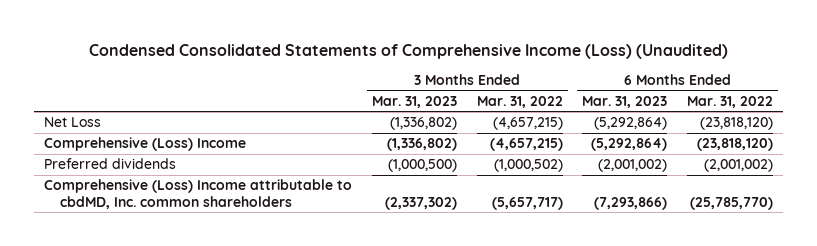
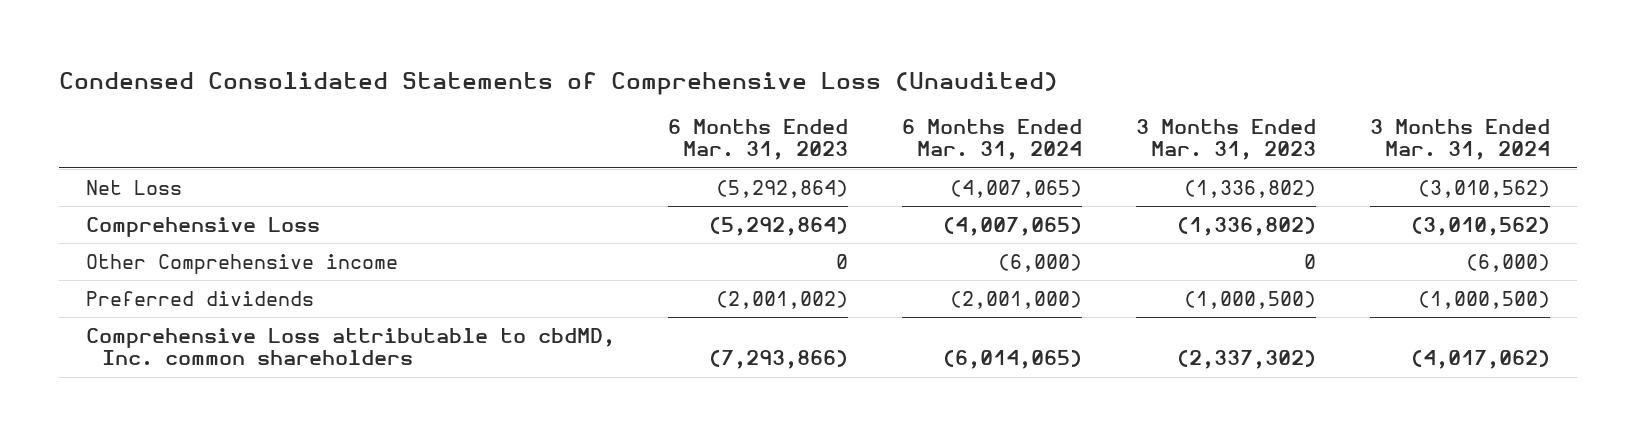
- Condensed Consolidated Statements of Comprehensive Income (Loss) (Unaudited)
+ Condensed Consolidated Statements of Comprehensive Loss (Unaudited)
- | 3 Months Ended Mar. 31, 2023 | 3 Months Ended Mar. 31, 2022 | 6 Months Ended Mar. 31, 2023 | 6 Months Ended Mar. 31, 2022
+ | 6 Months Ended Mar. 31, 2023 | 6 Months Ended Mar. 31, 2024 | 3 Months Ended Mar. 31, 2023 | 3 Months Ended Mar. 31, 2024
- Comprehensive (Loss) Income | (1,336,802) | (4,657,215) | (5,292,864) | (23,818,120)
+ Comprehensive Loss | (5,292,864) | (4,007,065) | (1,336,802) | (3,010,562)
+ Other Comprehensive income | 0 | (6,000) | 0 | (6,000)
- Comprehensive (Loss) Income attributable to cbdMD, Inc. common shareholders | (2,337,302) | (5,657,717) | (7,293,866) | (25,785,770)
+ Comprehensive Loss attributable to cbdMD, Inc. common shareholders | (7,293,866) | (6,014,065) | (2,337,302) | (4,017,062)

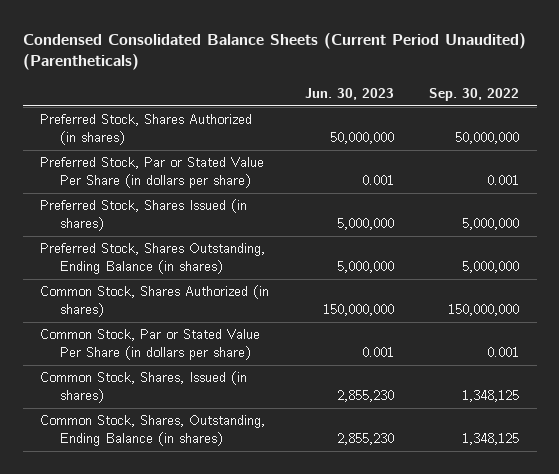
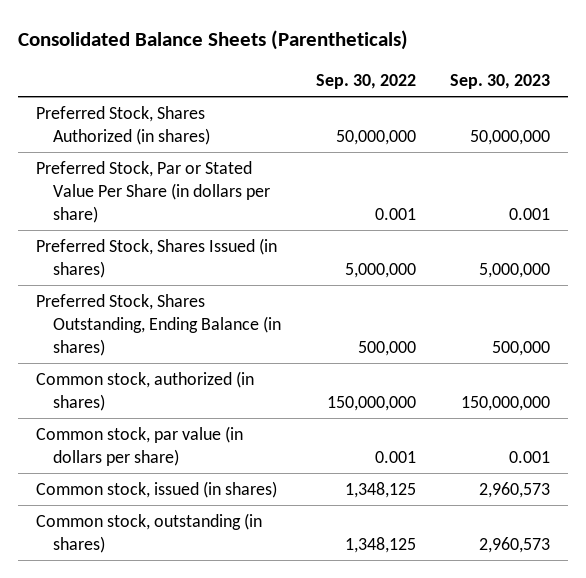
- Condensed Consolidated Balance Sheets (Current Period Unaudited) (Parentheticals)
+ Consolidated Balance Sheets (Parentheticals)
- | Jun. 30, 2023 | Sep. 30, 2022
+ | Sep. 30, 2022 | Sep. 30, 2023
- Preferred Stock, Shares Outstanding, Ending Balance (in shares) | 5,000,000 | 5,000,000
- Common Stock, Shares Authorized (in shares) | 150,000,000 | 150,000,000
- Common Stock, Par or Stated Value Per Share (in dollars per share) | 0.001 | 0.001
- Common Stock, Shares, Issued (in shares) | 2,855,230 | 1,348,125
- Common Stock, Shares, Outstanding, Ending Balance (in shares) | 2,855,230 | 1,348,125
+ Preferred Stock, Shares Outstanding, Ending Balance (in shares) | 500,000 | 500,000
+ Common stock, authorized (in shares) | 150,000,000 | 150,000,000
+ Common stock, par value (in dollars per share) | 0.001 | 0.001
+ Common stock, issued (in shares) | 1,348,125 | 2,960,573
+ Common stock, outstanding (in shares) | 1,348,125 | 2,960,573

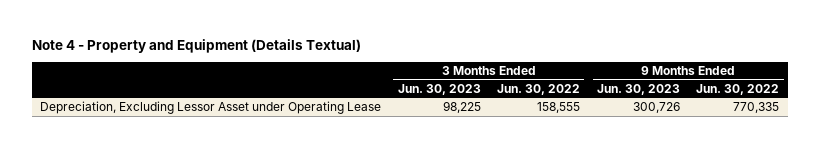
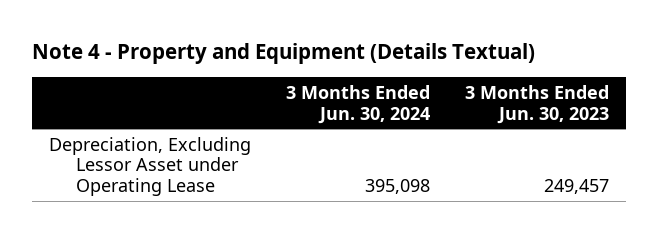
- | 3 Months Ended Jun. 30, 2023 | 3 Months Ended Jun. 30, 2022 | 9 Months Ended Jun. 30, 2023 | 9 Months Ended Jun. 30, 2022
+ | 3 Months Ended Jun. 30, 2024 | 3 Months Ended Jun. 30, 2023
- Depreciation, Excluding Lessor Asset under Operating Lease | 98,225 | 158,555 | 300,726 | 770,335
+ Depreciation, Excluding Lessor Asset under Operating Lease | 395,098 | 249,457

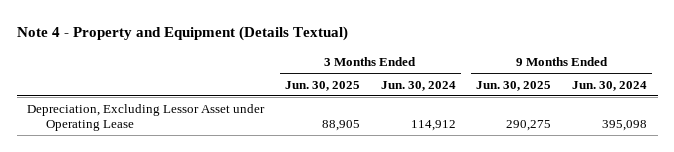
- | 3 Months Ended Jun. 30, 2024 | 3 Months Ended Jun. 30, 2023
+ | 3 Months Ended Jun. 30, 2025 | 3 Months Ended Jun. 30, 2024 | 9 Months Ended Jun. 30, 2025 | 9 Months Ended Jun. 30, 2024
- Depreciation, Excluding Lessor Asset under Operating Lease | 395,098 | 249,457
+ Depreciation, Excluding Lessor Asset under Operating Lease | 88,905 | 114,912 | 290,275 | 395,098

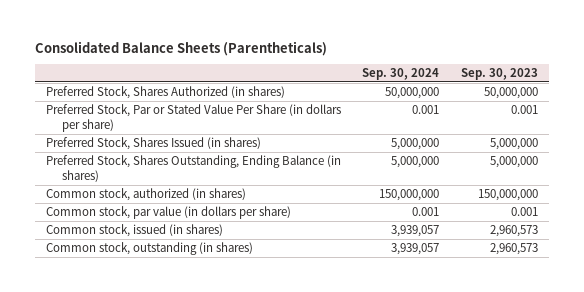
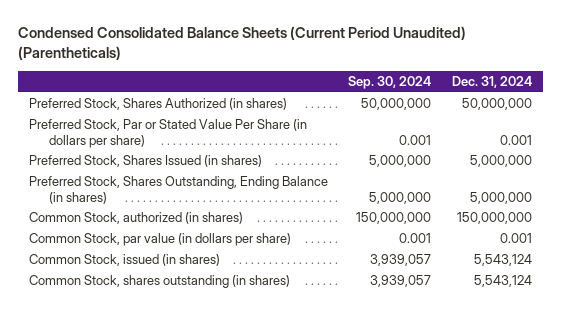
- Consolidated Balance Sheets (Parentheticals)
+ Condensed Consolidated Balance Sheets (Current Period Unaudited) (Parentheticals)
- | Sep. 30, 2024 | Sep. 30, 2023
+ | Sep. 30, 2024 | Dec. 31, 2024
- Common stock, authorized (in shares) | 150,000,000 | 150,000,000
- Common stock, par value (in dollars per share) | 0.001 | 0.001
- Common stock, issued (in shares) | 3,939,057 | 2,960,573
- Common stock, outstanding (in shares) | 3,939,057 | 2,960,573
+ Common Stock, authorized (in shares) | 150,000,000 | 150,000,000
+ Common Stock, par value (in dollars per share) | 0.001 | 0.001
+ Common Stock, issued (in shares) | 3,939,057 | 5,543,124
+ Common Stock, shares outstanding (in shares) | 3,939,057 | 5,543,124

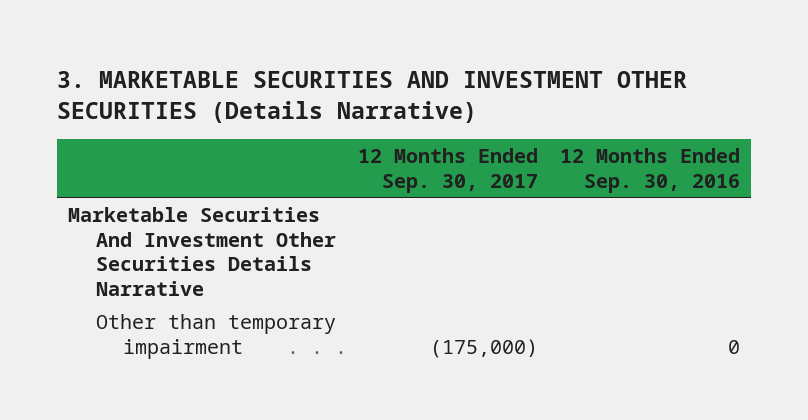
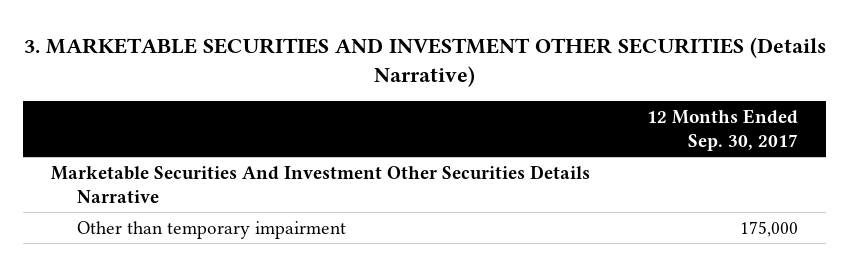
- | 12 Months Ended Sep. 30, 2017 | 12 Months Ended Sep. 30, 2016
+ | 12 Months Ended Sep. 30, 2017
- Other than temporary impairment | (175,000) | 0
+ Other than temporary impairment | 175,000

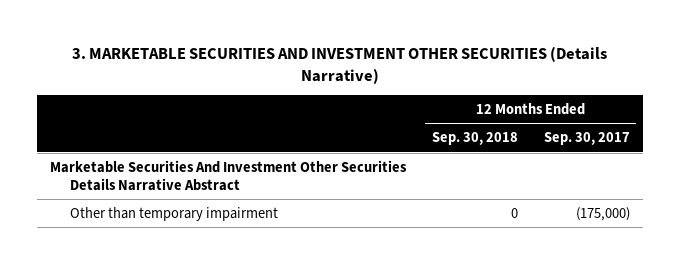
- | 12 Months Ended Sep. 30, 2017
+ | 12 Months Ended Sep. 30, 2018 | 12 Months Ended Sep. 30, 2017
- Marketable Securities And Investment Other Securities Details Narrative
- Other than temporary impairment | 175,000
+ Marketable Securities And Investment Other Securities Details Narrative Abstract
+ Other than temporary impairment | 0 | (175,000)

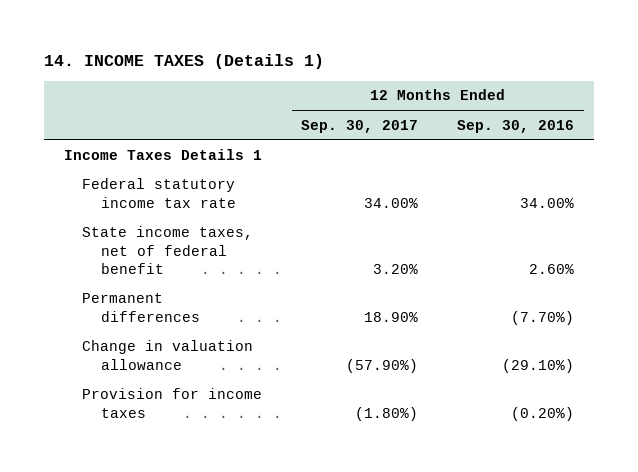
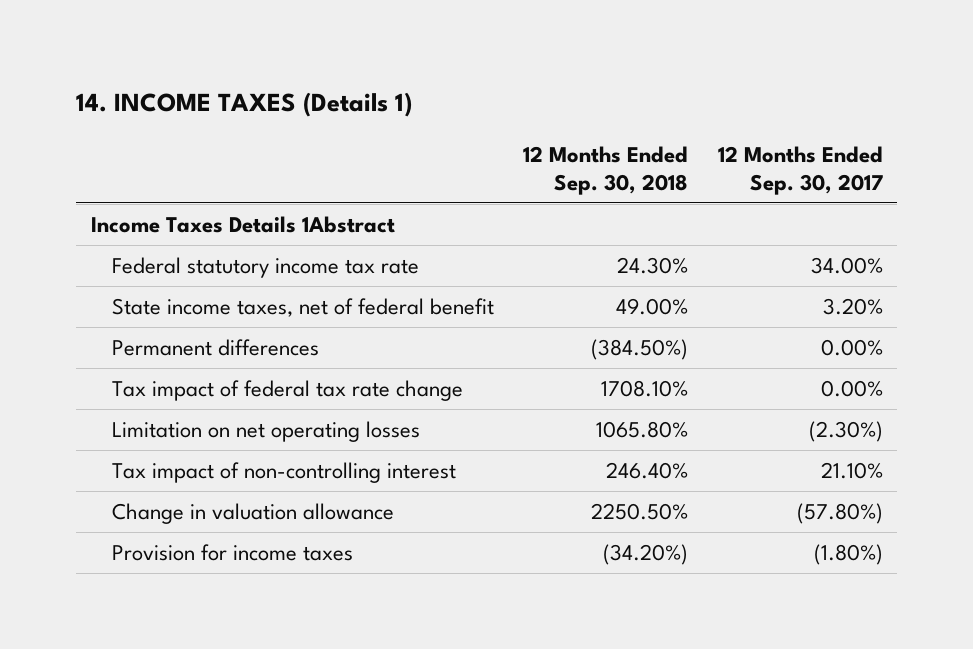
- | 12 Months Ended Sep. 30, 2017 | 12 Months Ended Sep. 30, 2016
+ | 12 Months Ended Sep. 30, 2018 | 12 Months Ended Sep. 30, 2017
- Income Taxes Details 1
+ Income Taxes Details 1Abstract
- Permanent differences | 18.90% | (7.70%)
- Change in valuation allowance | (57.90%) | (29.10%)
+ Permanent differences | (384.50%) | 0.00%
+ Tax impact of federal tax rate change | 1708.10% | 0.00%
+ Limitation on net operating losses | 1065.80% | (2.30%)
+ Tax impact of non-controlling interest | 246.40% | 21.10%
+ Change in valuation allowance | 2250.50% | (57.80%)

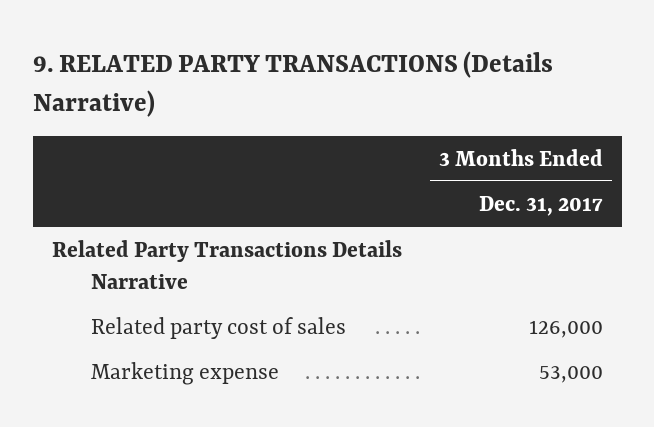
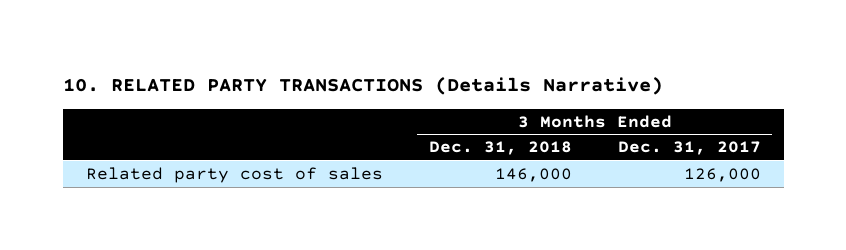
- 9. RELATED PARTY TRANSACTIONS (Details Narrative)
+ 10. RELATED PARTY TRANSACTIONS (Details Narrative)
- | 3 Months Ended Dec. 31, 2017
+ | 3 Months Ended Dec. 31, 2018 | 3 Months Ended Dec. 31, 2017
- Related Party Transactions Details Narrative
- Marketing expense | 53,000

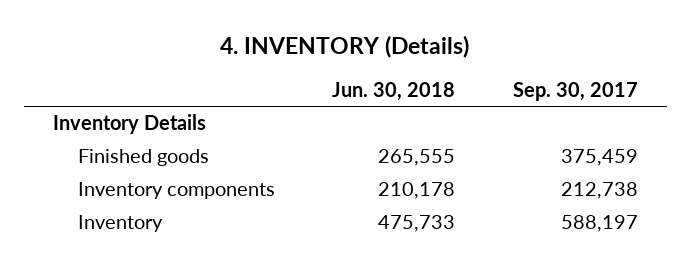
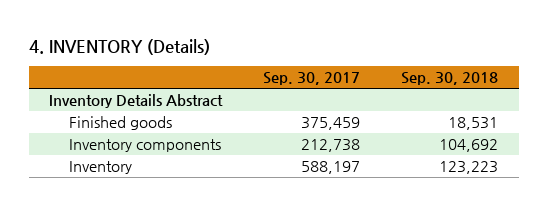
- | Jun. 30, 2018 | Sep. 30, 2017
+ | Sep. 30, 2017 | Sep. 30, 2018
- Inventory Details
+ Inventory Details Abstract

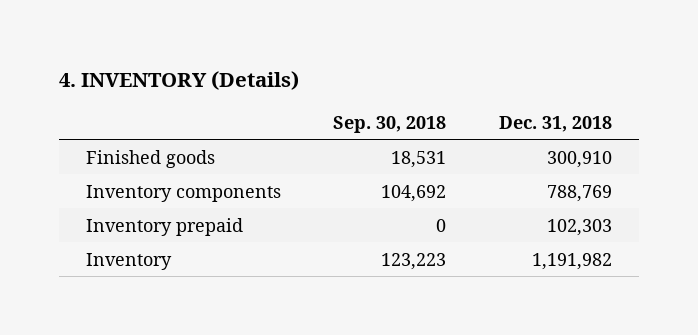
- | Sep. 30, 2017 | Sep. 30, 2018
+ | Sep. 30, 2018 | Dec. 31, 2018
- Inventory Details Abstract
+ Inventory prepaid | 0 | 102,303

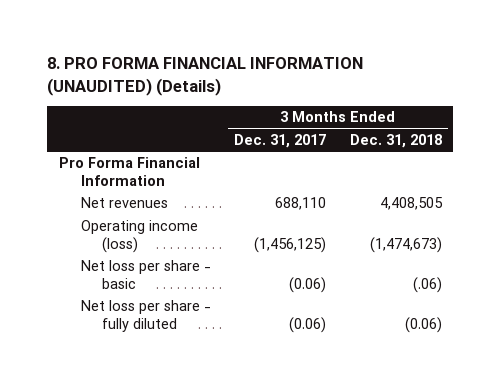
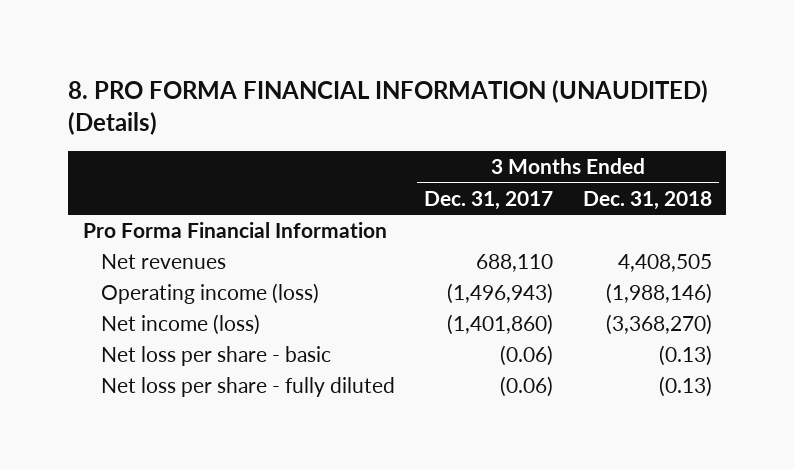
- Operating income (loss) | (1,456,125) | (1,474,673)
- Net loss per share - basic | (0.06) | (.06)
- Net loss per share - fully diluted | (0.06) | (0.06)
+ Operating income (loss) | (1,496,943) | (1,988,146)
+ Net income (loss) | (1,401,860) | (3,368,270)
+ Net loss per share - basic | (0.06) | (0.13)
+ Net loss per share - fully diluted | (0.06) | (0.13)

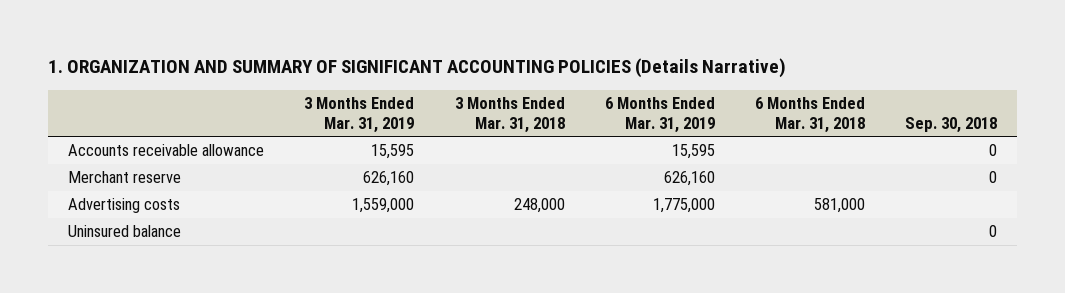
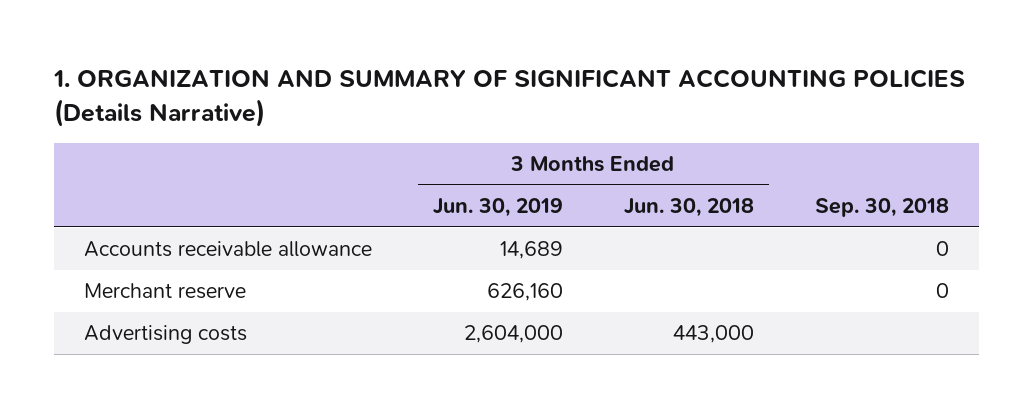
- | 3 Months Ended Mar. 31, 2019 | 3 Months Ended Mar. 31, 2018 | 6 Months Ended Mar. 31, 2019 | 6 Months Ended Mar. 31, 2018 | Sep. 30, 2018
+ | 3 Months Ended Jun. 30, 2019 | 3 Months Ended Jun. 30, 2018 | Sep. 30, 2018
- Uninsured balance | | | | | 0

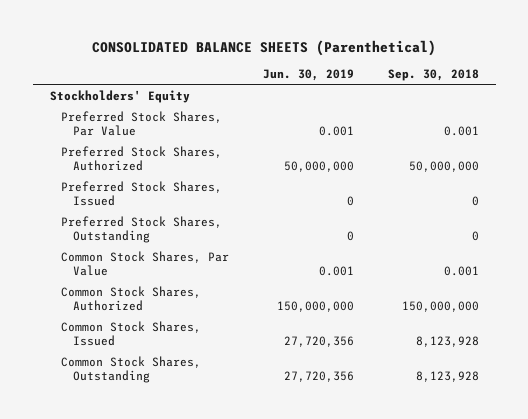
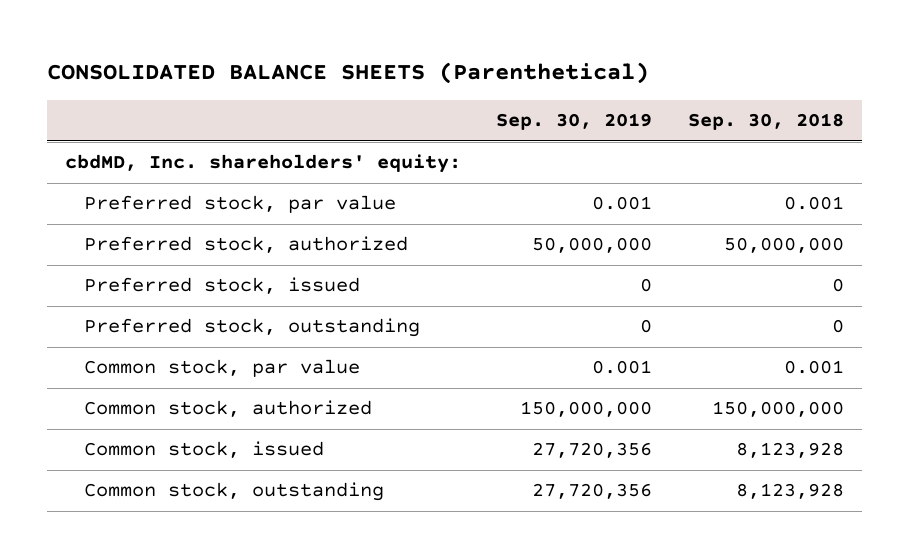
- | Jun. 30, 2019 | Sep. 30, 2018
+ | Sep. 30, 2019 | Sep. 30, 2018
- Stockholders' Equity
- Preferred Stock Shares, Par Value | 0.001 | 0.001
- Preferred Stock Shares, Authorized | 50,000,000 | 50,000,000
- Preferred Stock Shares, Issued | 0 | 0
- Preferred Stock Shares, Outstanding | 0 | 0
- Common Stock Shares, Par Value | 0.001 | 0.001
- Common Stock Shares, Authorized | 150,000,000 | 150,000,000
- Common Stock Shares, Issued | 27,720,356 | 8,123,928
- Common Stock Shares, Outstanding | 27,720,356 | 8,123,928
+ cbdMD, Inc. shareholders' equity:
+ Preferred stock, par value | 0.001 | 0.001
+ Preferred stock, authorized | 50,000,000 | 50,000,000
+ Preferred stock, issued | 0 | 0
+ Preferred stock, outstanding | 0 | 0
+ Common stock, par value | 0.001 | 0.001
+ Common stock, authorized | 150,000,000 | 150,000,000
+ Common stock, issued | 27,720,356 | 8,123,928
+ Common stock, outstanding | 27,720,356 | 8,123,928

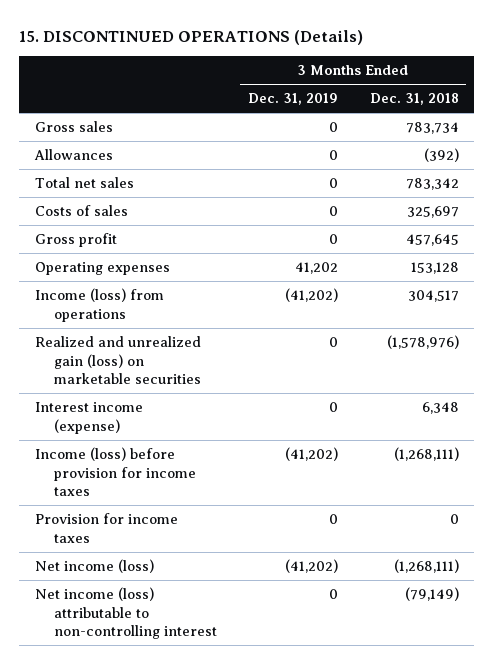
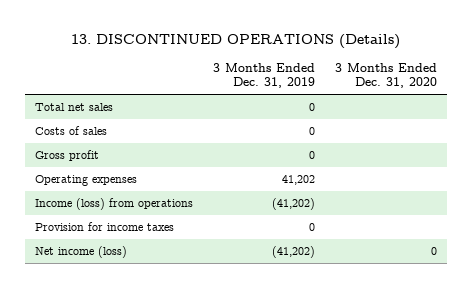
- 15. DISCONTINUED OPERATIONS (Details)
+ 13. DISCONTINUED OPERATIONS (Details)
- | 3 Months Ended Dec. 31, 2019 | 3 Months Ended Dec. 31, 2018
+ | 3 Months Ended Dec. 31, 2019 | 3 Months Ended Dec. 31, 2020
- Gross sales | 0 | 783,734
- Allowances | 0 | (392)
- Realized and unrealized gain (loss) on marketable securities | 0 | (1,578,976)
- Interest income (expense) | 0 | 6,348
- Income (loss) before provision for income taxes | (41,202) | (1,268,111)
- Net income (loss) attributable to non-controlling interest | 0 | (79,149)

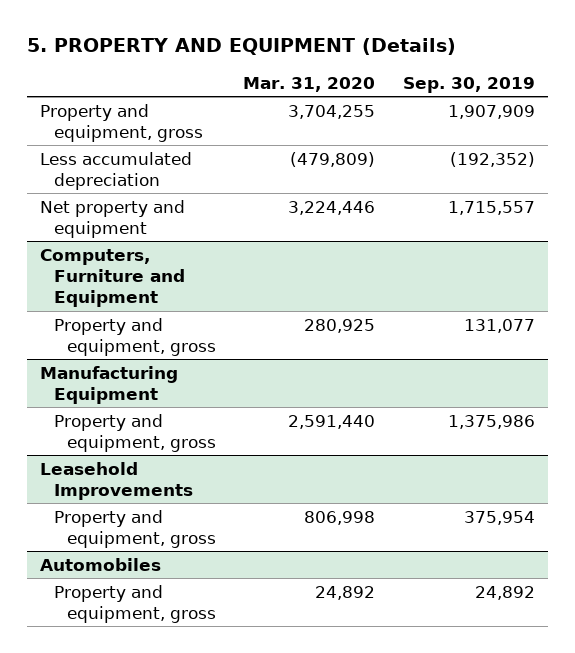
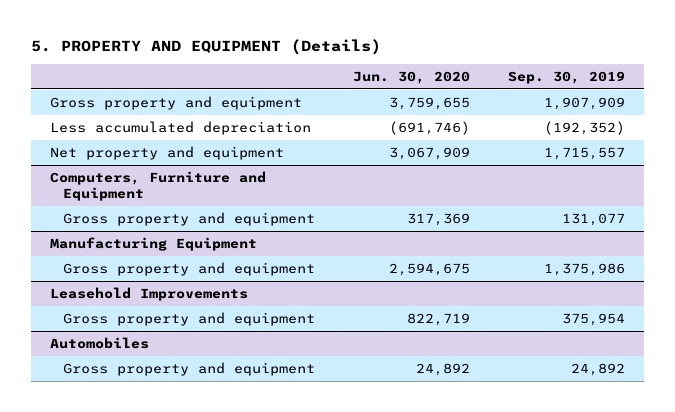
- | Mar. 31, 2020 | Sep. 30, 2019
+ | Jun. 30, 2020 | Sep. 30, 2019
- Property and equipment, gross | 3,704,255 | 1,907,909
+ Gross property and equipment | 3,759,655 | 1,907,909
@ Computers, Furniture and Equipment
- Property and equipment, gross | 280,925 | 131,077
+ Gross property and equipment | 317,369 | 131,077
@ Manufacturing Equipment
- Property and equipment, gross | 2,591,440 | 1,375,986
+ Gross property and equipment | 2,594,675 | 1,375,986
@ Leasehold Improvements
- Property and equipment, gross | 806,998 | 375,954
+ Gross property and equipment | 822,719 | 375,954
@ Automobiles
- Property and equipment, gross | 24,892 | 24,892
+ Gross property and equipment | 24,892 | 24,892

